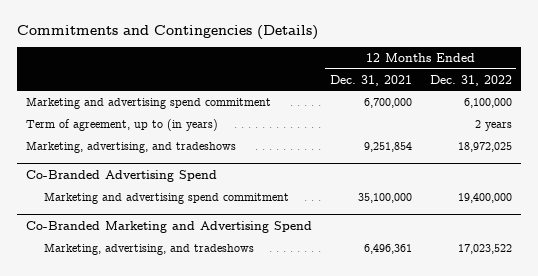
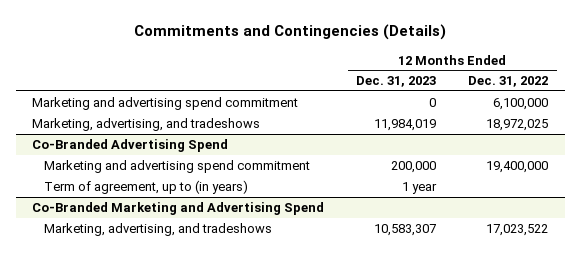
- | 12 Months Ended Dec. 31, 2021 | 12 Months Ended Dec. 31, 2022
+ | 12 Months Ended Dec. 31, 2023 | 12 Months Ended Dec. 31, 2022
- Term of agreement, up to (in years) | | 2 years
@ Co-Branded Advertising Spend
+ Term of agreement, up to (in years) | 1 year |

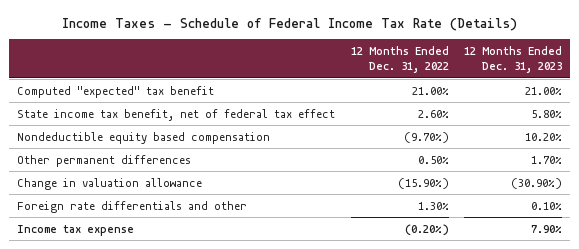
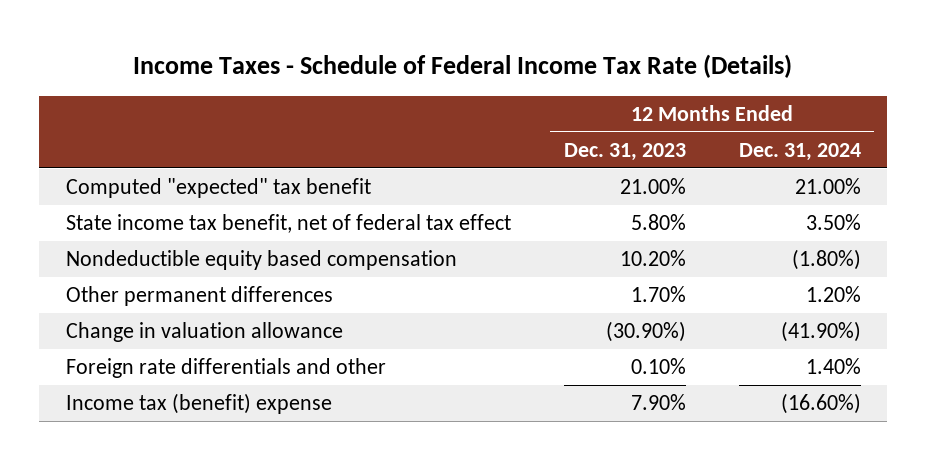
- | 12 Months Ended Dec. 31, 2022 | 12 Months Ended Dec. 31, 2023
+ | 12 Months Ended Dec. 31, 2023 | 12 Months Ended Dec. 31, 2024
- Income tax expense | (0.20%) | 7.90%
+ Income tax (benefit) expense | 7.90% | (16.60%)

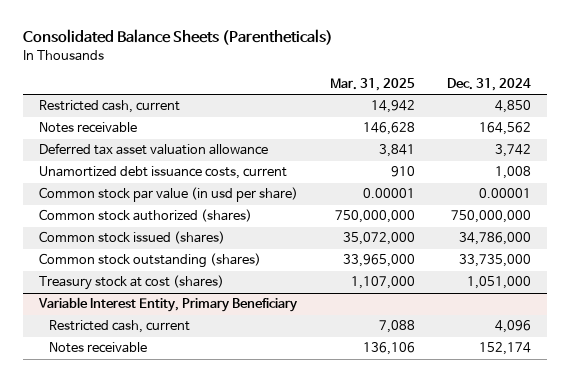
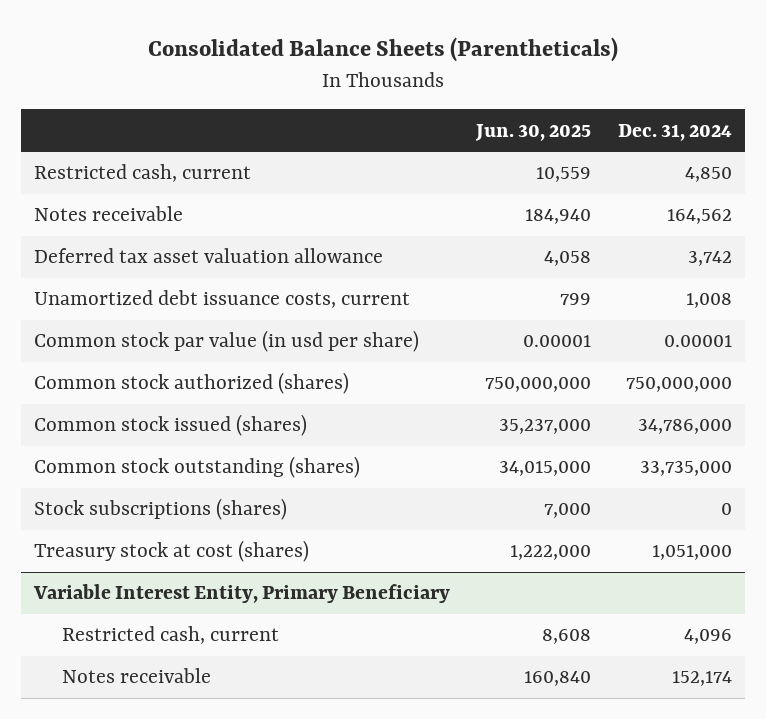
- | Mar. 31, 2025 | Dec. 31, 2024
+ | Jun. 30, 2025 | Dec. 31, 2024
+ Stock subscriptions (shares) | 7,000 | 0

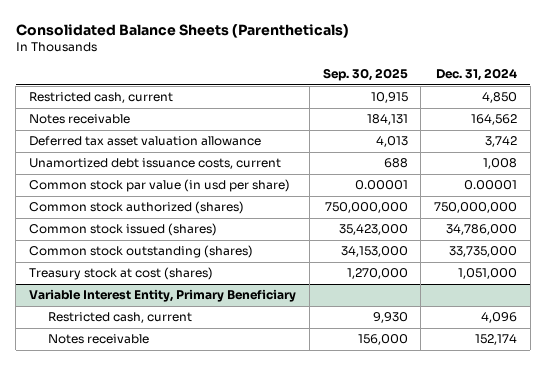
- | Jun. 30, 2025 | Dec. 31, 2024
+ | Sep. 30, 2025 | Dec. 31, 2024
- Stock subscriptions (shares) | 7,000 | 0

